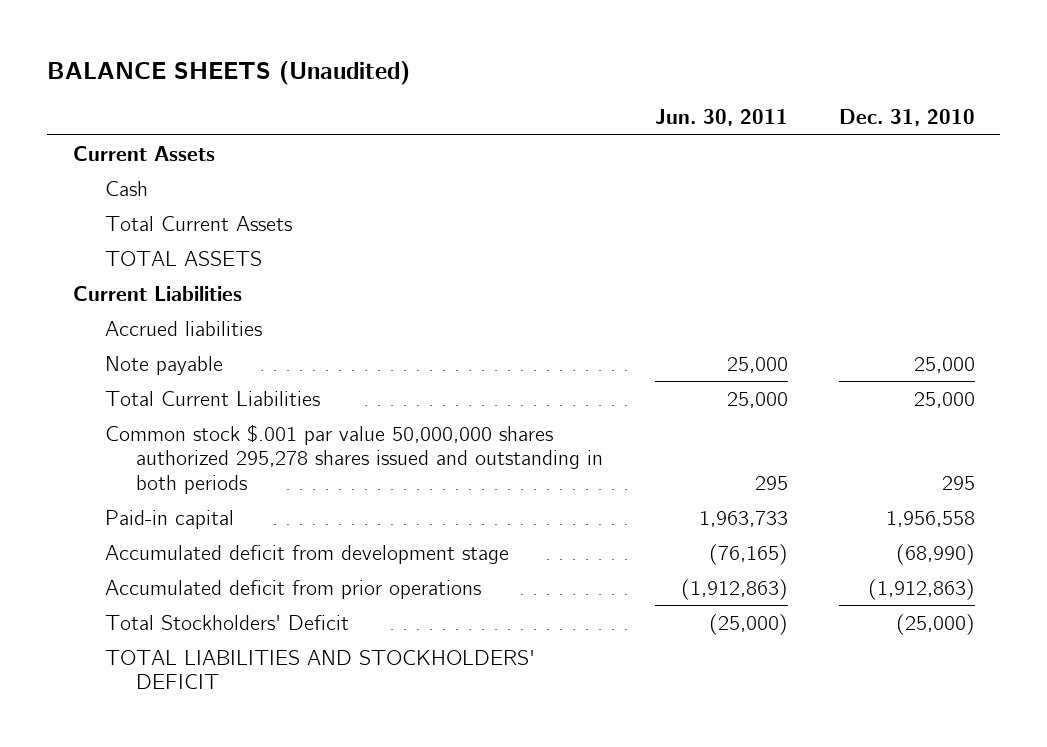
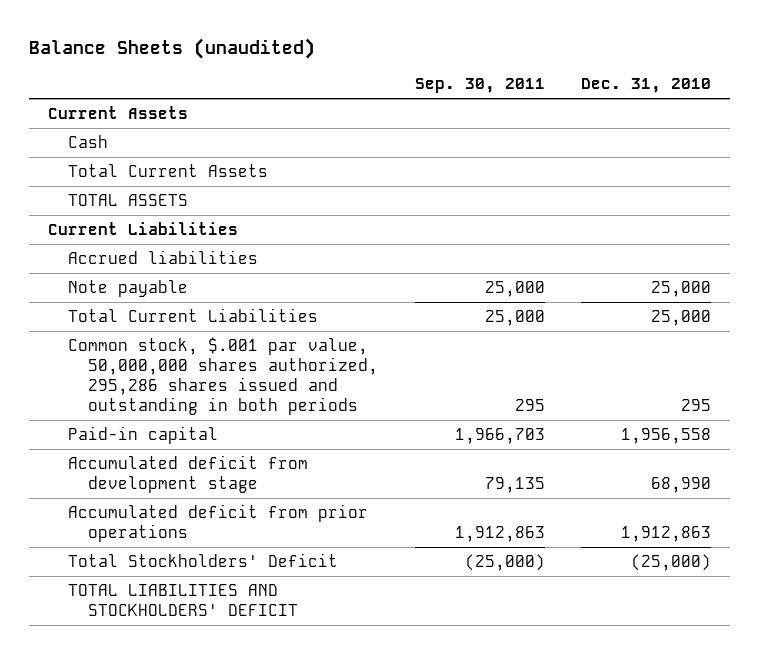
- BALANCE SHEETS (Unaudited)
+ Balance Sheets (unaudited)
- | Jun. 30, 2011 | Dec. 31, 2010
+ | Sep. 30, 2011 | Dec. 31, 2010
- Common stock $.001 par value 50,000,000 shares authorized 295,278 shares issued and outstanding in both periods | 295 | 295
+ Common stock, $.001 par value, 50,000,000 shares authorized, 295,286 shares issued and outstanding in both periods | 295 | 295
- Accumulated deficit from development stage | (76,165) | (68,990)
- Accumulated deficit from prior operations | (1,912,863) | (1,912,863)
+ Accumulated deficit from development stage | 79,135 | 68,990
+ Accumulated deficit from prior operations | 1,912,863 | 1,912,863

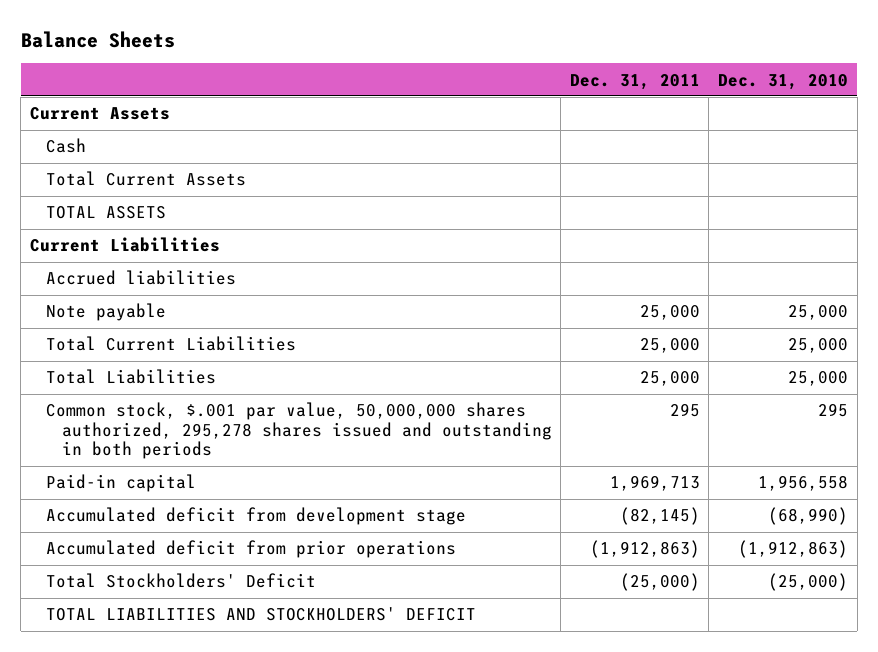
- Balance Sheets (unaudited)
+ Balance Sheets
- | Sep. 30, 2011 | Dec. 31, 2010
+ | Dec. 31, 2011 | Dec. 31, 2010
- Common stock, $.001 par value, 50,000,000 shares authorized, 295,286 shares issued and outstanding in both periods | 295 | 295
+ Total Liabilities | 25,000 | 25,000
+ Common stock, $.001 par value, 50,000,000 shares authorized, 295,278 shares issued and outstanding in both periods | 295 | 295
- Accumulated deficit from development stage | 79,135 | 68,990
- Accumulated deficit from prior operations | 1,912,863 | 1,912,863
+ Accumulated deficit from development stage | (82,145) | (68,990)
+ Accumulated deficit from prior operations | (1,912,863) | (1,912,863)

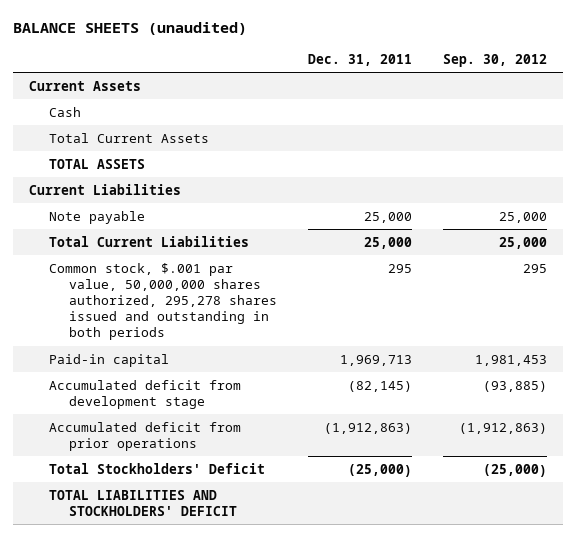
- Balance Sheets
+ BALANCE SHEETS (unaudited)
- | Dec. 31, 2011 | Dec. 31, 2010
+ | Dec. 31, 2011 | Sep. 30, 2012
- Accrued liabilities
- Total Liabilities | 25,000 | 25,000

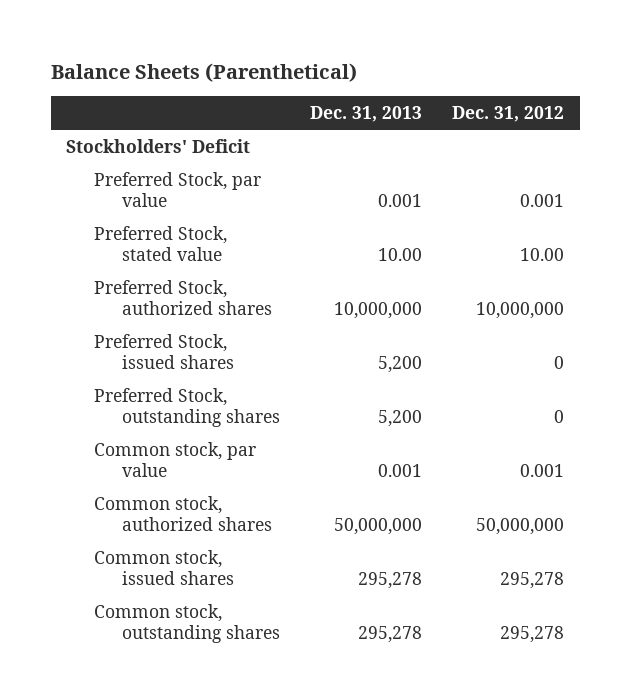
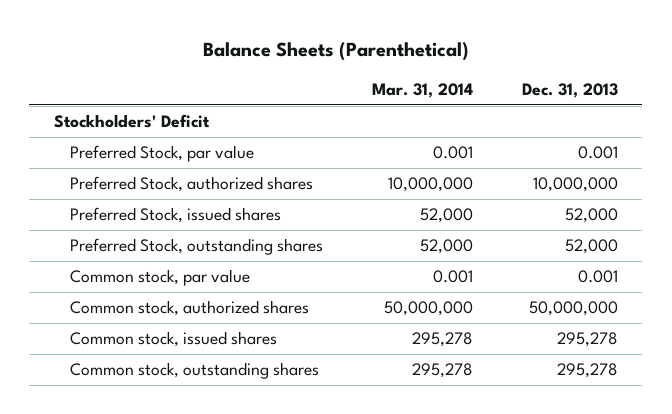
- | Dec. 31, 2013 | Dec. 31, 2012
+ | Mar. 31, 2014 | Dec. 31, 2013
- Preferred Stock, stated value | 10.00 | 10.00
- Preferred Stock, issued shares | 5,200 | 0
- Preferred Stock, outstanding shares | 5,200 | 0
+ Preferred Stock, issued shares | 52,000 | 52,000
+ Preferred Stock, outstanding shares | 52,000 | 52,000

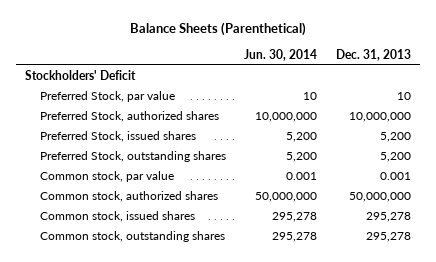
- | Mar. 31, 2014 | Dec. 31, 2013
+ | Jun. 30, 2014 | Dec. 31, 2013
- Preferred Stock, par value | 0.001 | 0.001
+ Preferred Stock, par value | 10 | 10
- Preferred Stock, issued shares | 52,000 | 52,000
- Preferred Stock, outstanding shares | 52,000 | 52,000
+ Preferred Stock, issued shares | 5,200 | 5,200
+ Preferred Stock, outstanding shares | 5,200 | 5,200

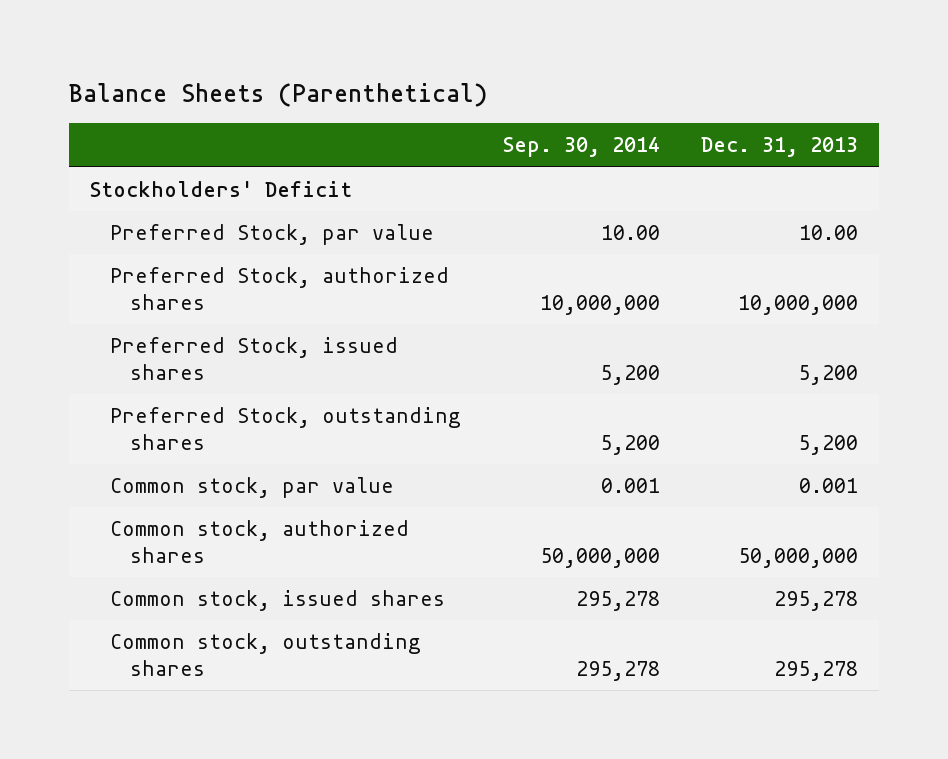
- | Jun. 30, 2014 | Dec. 31, 2013
+ | Sep. 30, 2014 | Dec. 31, 2013
- Preferred Stock, par value | 10 | 10
+ Preferred Stock, par value | 10.00 | 10.00

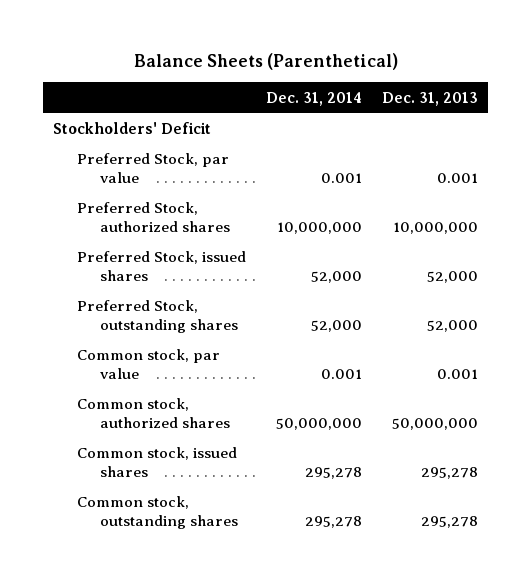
- | Sep. 30, 2014 | Dec. 31, 2013
+ | Dec. 31, 2014 | Dec. 31, 2013
- Preferred Stock, par value | 10.00 | 10.00
+ Preferred Stock, par value | 0.001 | 0.001
- Preferred Stock, issued shares | 5,200 | 5,200
- Preferred Stock, outstanding shares | 5,200 | 5,200
+ Preferred Stock, issued shares | 52,000 | 52,000
+ Preferred Stock, outstanding shares | 52,000 | 52,000

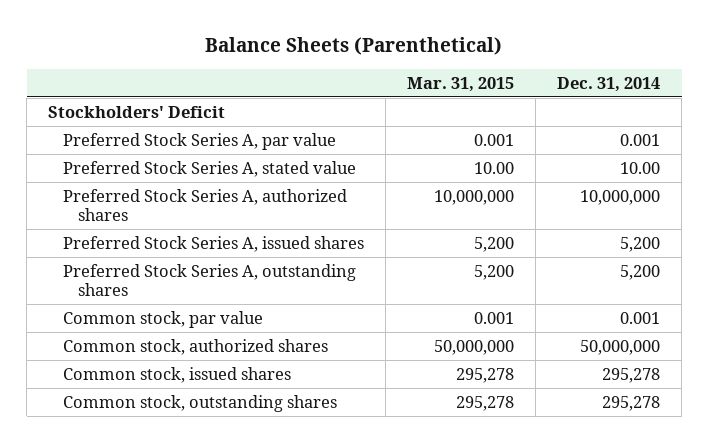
- | Dec. 31, 2014 | Dec. 31, 2013
+ | Mar. 31, 2015 | Dec. 31, 2014
- Preferred Stock, par value | 0.001 | 0.001
- Preferred Stock, authorized shares | 10,000,000 | 10,000,000
- Preferred Stock, issued shares | 52,000 | 52,000
- Preferred Stock, outstanding shares | 52,000 | 52,000
+ Preferred Stock Series A, par value | 0.001 | 0.001
+ Preferred Stock Series A, stated value | 10.00 | 10.00
+ Preferred Stock Series A, authorized shares | 10,000,000 | 10,000,000
+ Preferred Stock Series A, issued shares | 5,200 | 5,200
+ Preferred Stock Series A, outstanding shares | 5,200 | 5,200

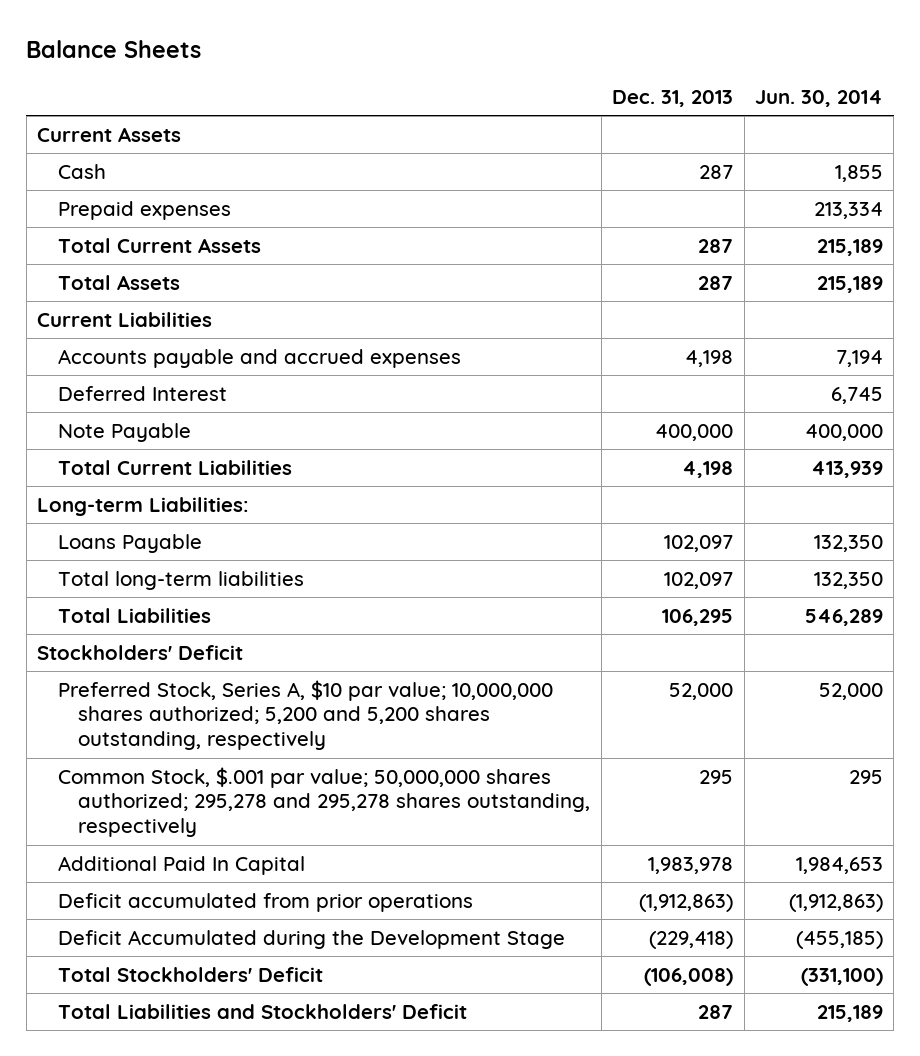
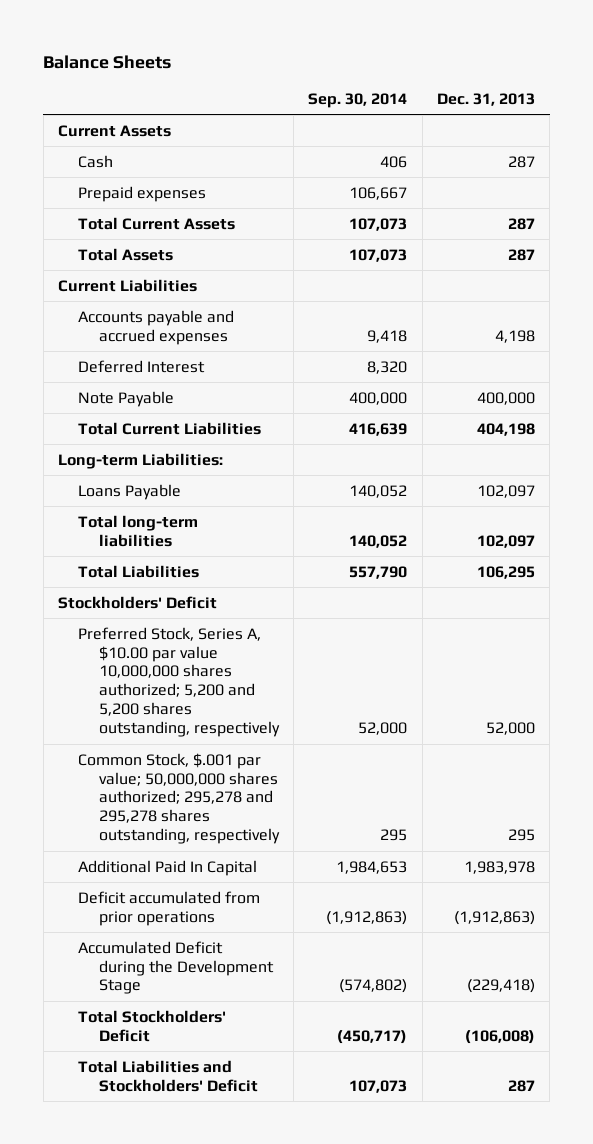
- | Dec. 31, 2013 | Jun. 30, 2014
+ | Sep. 30, 2014 | Dec. 31, 2013
- Total Current Liabilities | 4,198 | 413,939
+ Total Current Liabilities | 416,639 | 404,198
- Preferred Stock, Series A, $10 par value; 10,000,000 shares authorized; 5,200 and 5,200 shares outstanding, respectively | 52,000 | 52,000
+ Preferred Stock, Series A, $10.00 par value 10,000,000 shares authorized; 5,200 and 5,200 shares outstanding, respectively | 52,000 | 52,000
- Deficit Accumulated during the Development Stage | (229,418) | (455,185)
+ Accumulated Deficit during the Development Stage | (574,802) | (229,418)

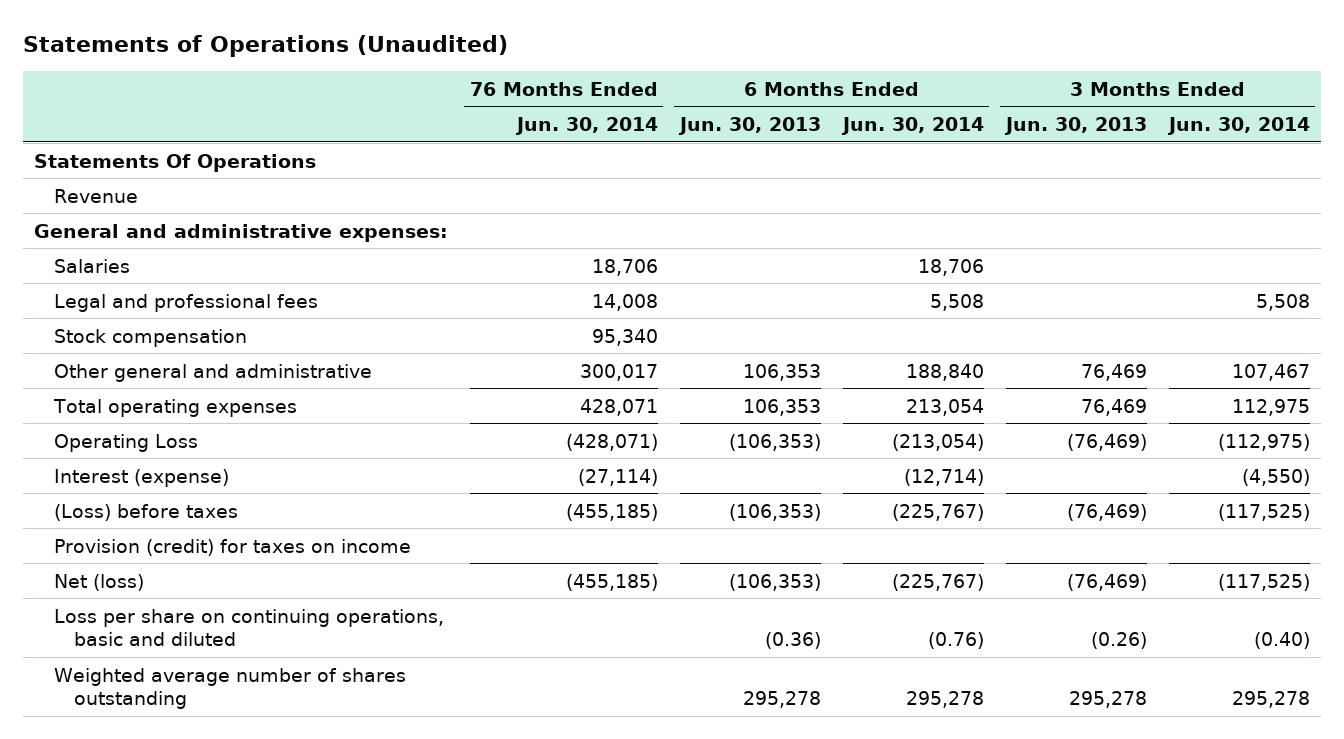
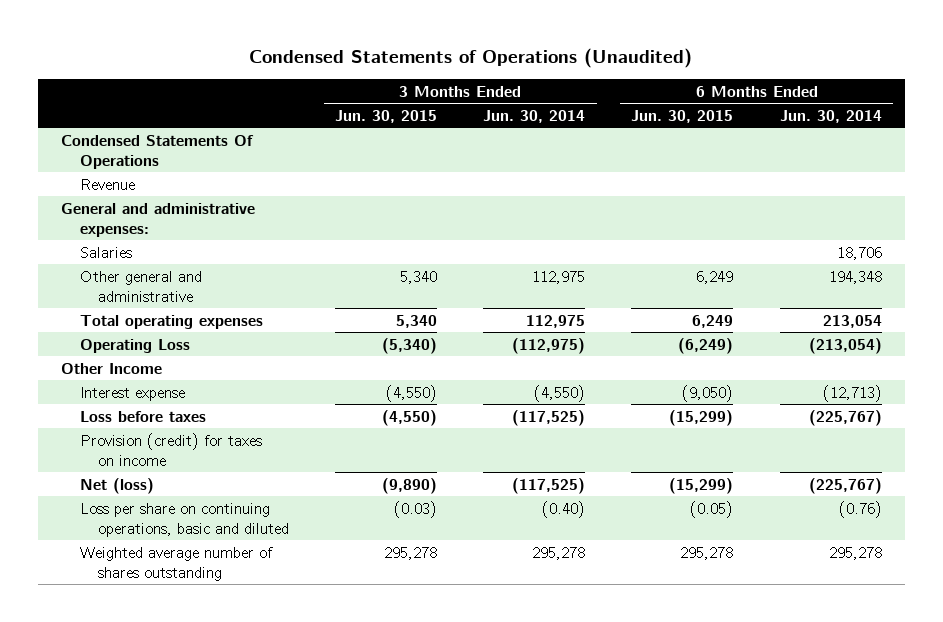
- Statements of Operations (Unaudited)
+ Condensed Statements of Operations (Unaudited)
- | 76 Months Ended Jun. 30, 2014 | 6 Months Ended Jun. 30, 2013 | 6 Months Ended Jun. 30, 2014 | 3 Months Ended Jun. 30, 2013 | 3 Months Ended Jun. 30, 2014
+ | 3 Months Ended Jun. 30, 2015 | 3 Months Ended Jun. 30, 2014 | 6 Months Ended Jun. 30, 2015 | 6 Months Ended Jun. 30, 2014
- Statements Of Operations
+ Condensed Statements Of Operations
- Legal and professional fees | 14,008 | | 5,508 | | 5,508
- Stock compensation | 95,340 | | | |
- Other general and administrative | 300,017 | 106,353 | 188,840 | 76,469 | 107,467
+ Other general and administrative | 5,340 | 112,975 | 6,249 | 194,348
- Interest (expense) | (27,114) | | (12,714) | | (4,550)
- (Loss) before taxes | (455,185) | (106,353) | (225,767) | (76,469) | (117,525)
+ Other Income
+ Interest expense | (4,550) | (4,550) | (9,050) | (12,713)
+ Loss before taxes | (4,550) | (117,525) | (15,299) | (225,767)

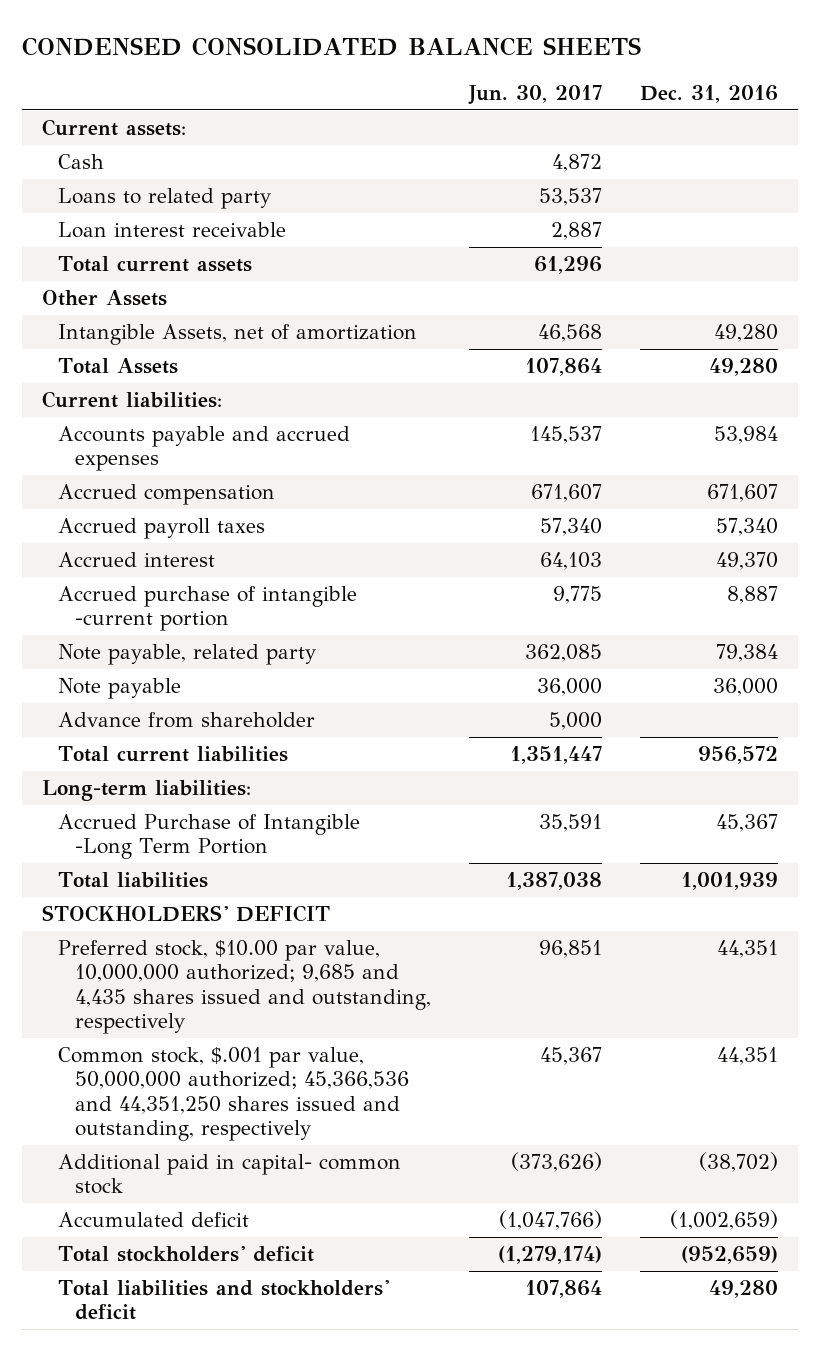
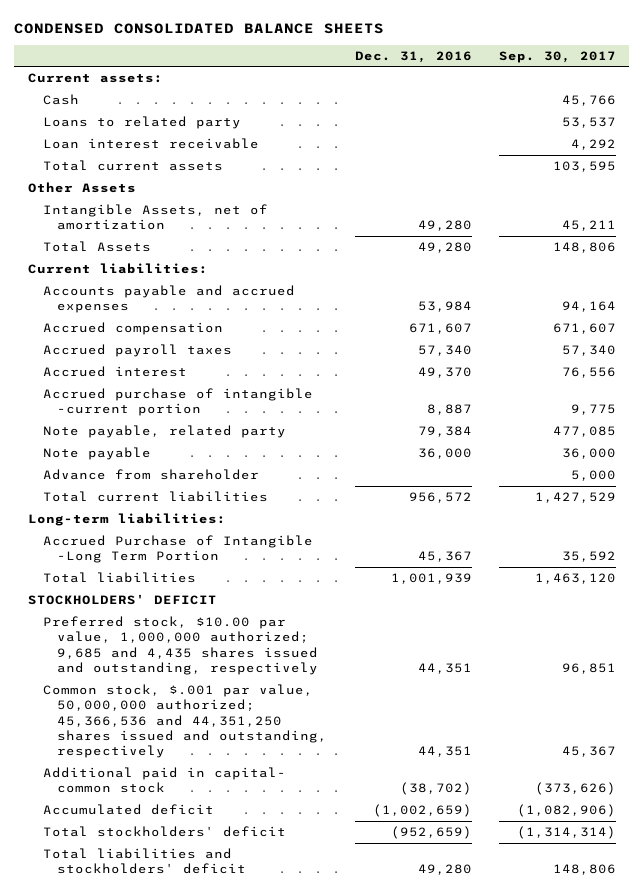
- | Jun. 30, 2017 | Dec. 31, 2016
+ | Dec. 31, 2016 | Sep. 30, 2017
- Preferred stock, $10.00 par value, 10,000,000 authorized; 9,685 and 4,435 shares issued and outstanding, respectively | 96,851 | 44,351
+ Preferred stock, $10.00 par value, 1,000,000 authorized; 9,685 and 4,435 shares issued and outstanding, respectively | 44,351 | 96,851

